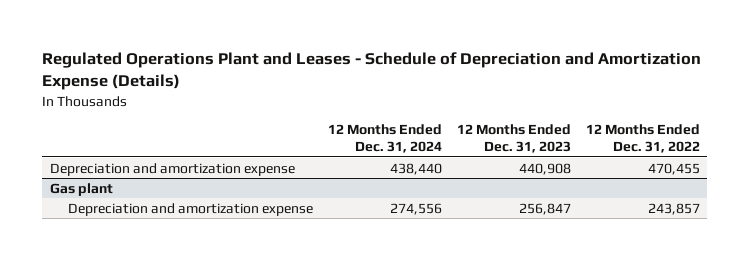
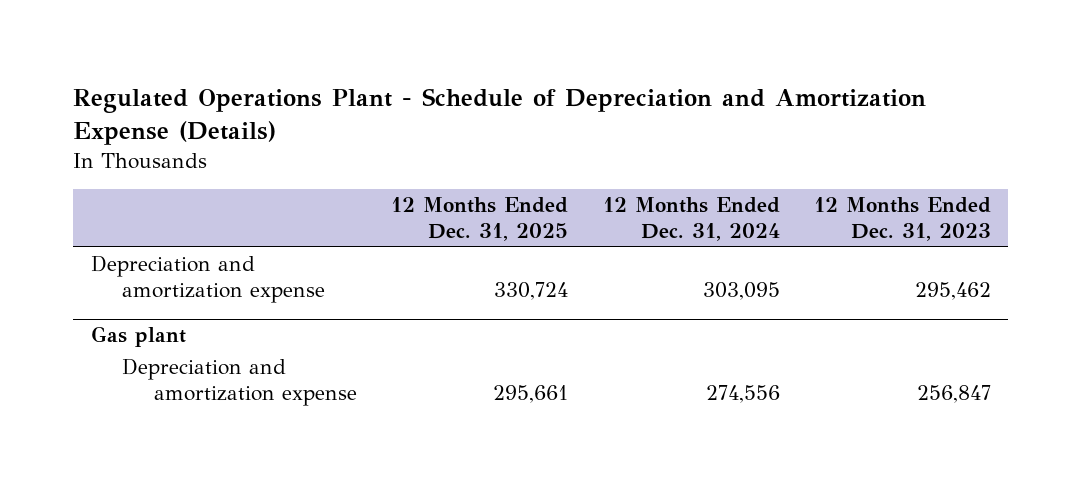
- Regulated Operations Plant and Leases - Schedule of Depreciation and Amortization Expense (Details)
+ Regulated Operations Plant - Schedule of Depreciation and Amortization Expense (Details)
- | 12 Months Ended Dec. 31, 2024 | 12 Months Ended Dec. 31, 2023 | 12 Months Ended Dec. 31, 2022
+ | 12 Months Ended Dec. 31, 2025 | 12 Months Ended Dec. 31, 2024 | 12 Months Ended Dec. 31, 2023
- Depreciation and amortization expense | 438,440 | 440,908 | 470,455
+ Depreciation and amortization expense | 330,724 | 303,095 | 295,462

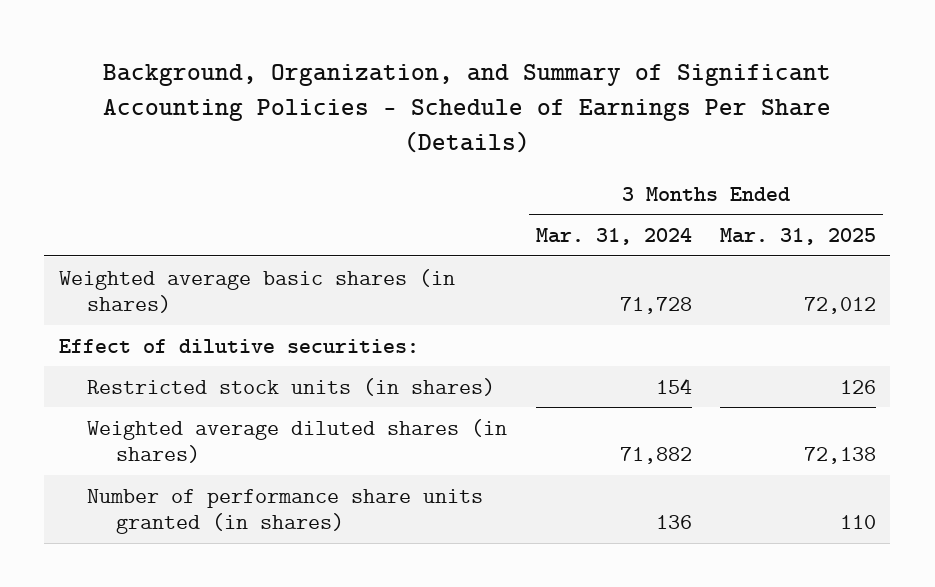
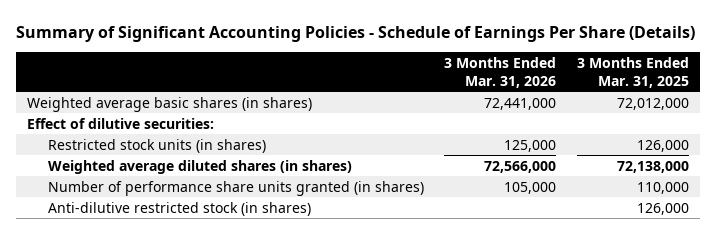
- Background, Organization, and Summary of Significant Accounting Policies - Schedule of Earnings Per Share (Details)
+ Summary of Significant Accounting Policies - Schedule of Earnings Per Share (Details)
- | 3 Months Ended Mar. 31, 2024 | 3 Months Ended Mar. 31, 2025
+ | 3 Months Ended Mar. 31, 2026 | 3 Months Ended Mar. 31, 2025
- Weighted average basic shares (in shares) | 71,728 | 72,012
+ Weighted average basic shares (in shares) | 72,441,000 | 72,012,000
- Restricted stock units (in shares) | 154 | 126
- Weighted average diluted shares (in shares) | 71,882 | 72,138
- Number of performance share units granted (in shares) | 136 | 110
+ Restricted stock units (in shares) | 125,000 | 126,000
+ Weighted average diluted shares (in shares) | 72,566,000 | 72,138,000
+ Number of performance share units granted (in shares) | 105,000 | 110,000
+ Anti-dilutive restricted stock (in shares) | | 126,000

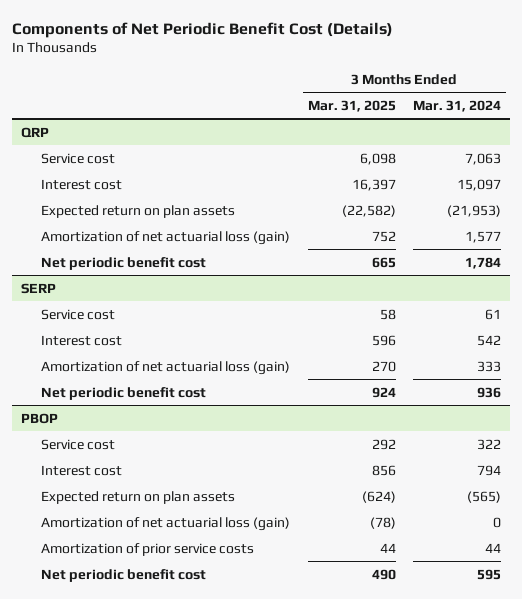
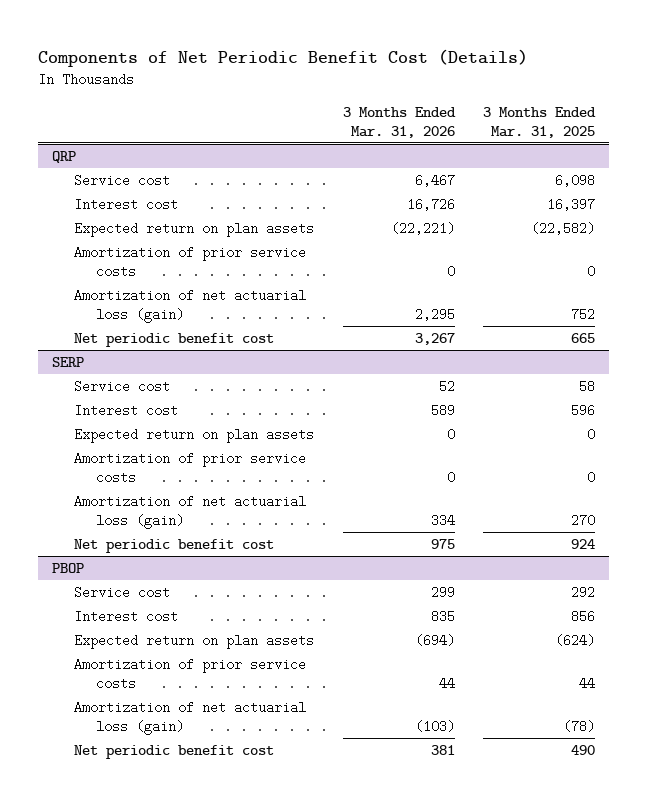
- | 3 Months Ended Mar. 31, 2025 | 3 Months Ended Mar. 31, 2024
+ | 3 Months Ended Mar. 31, 2026 | 3 Months Ended Mar. 31, 2025
@ QRP
+ Amortization of prior service costs | 0 | 0
@ SERP
+ Expected return on plan assets | 0 | 0
+ Amortization of prior service costs | 0 | 0
@ PBOP
moved down: Amortization of net actuarial loss (gain) | (103) | (78)

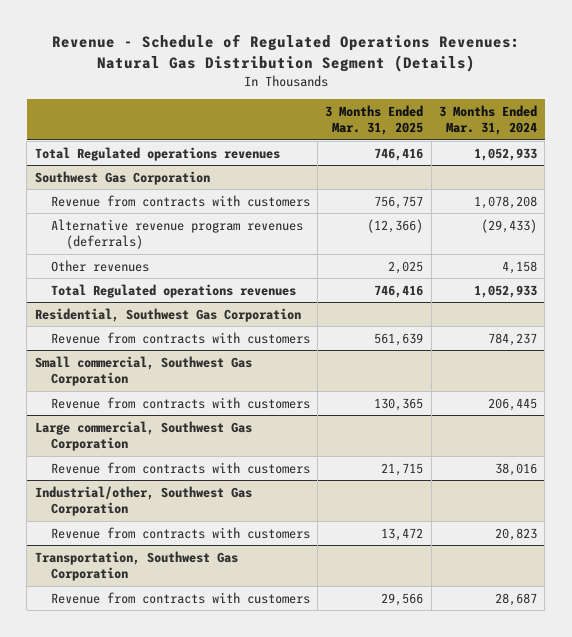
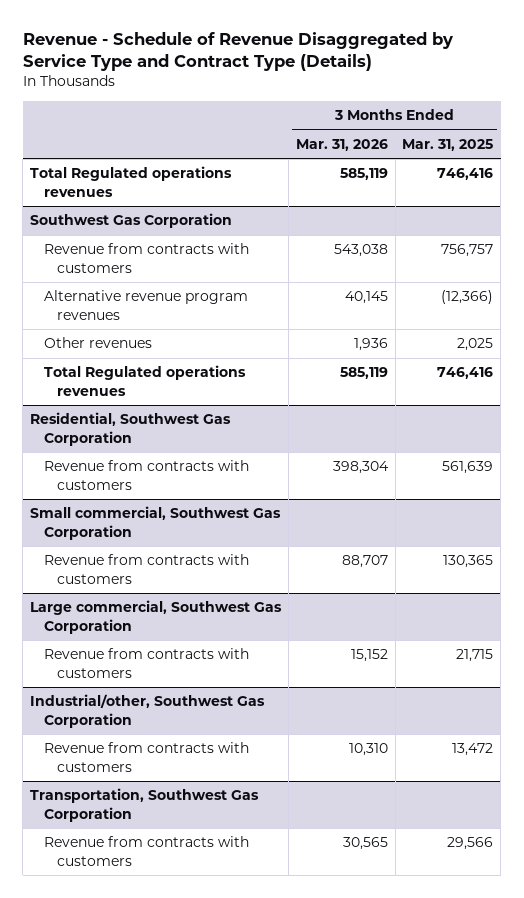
- Revenue - Schedule of Regulated Operations Revenues: Natural Gas Distribution Segment (Details)
+ Revenue - Schedule of Revenue Disaggregated by Service Type and Contract Type (Details)
- | 3 Months Ended Mar. 31, 2025 | 3 Months Ended Mar. 31, 2024
+ | 3 Months Ended Mar. 31, 2026 | 3 Months Ended Mar. 31, 2025
@ Southwest Gas Corporation
- Alternative revenue program revenues (deferrals) | (12,366) | (29,433)
+ Alternative revenue program revenues | 40,145 | (12,366)

